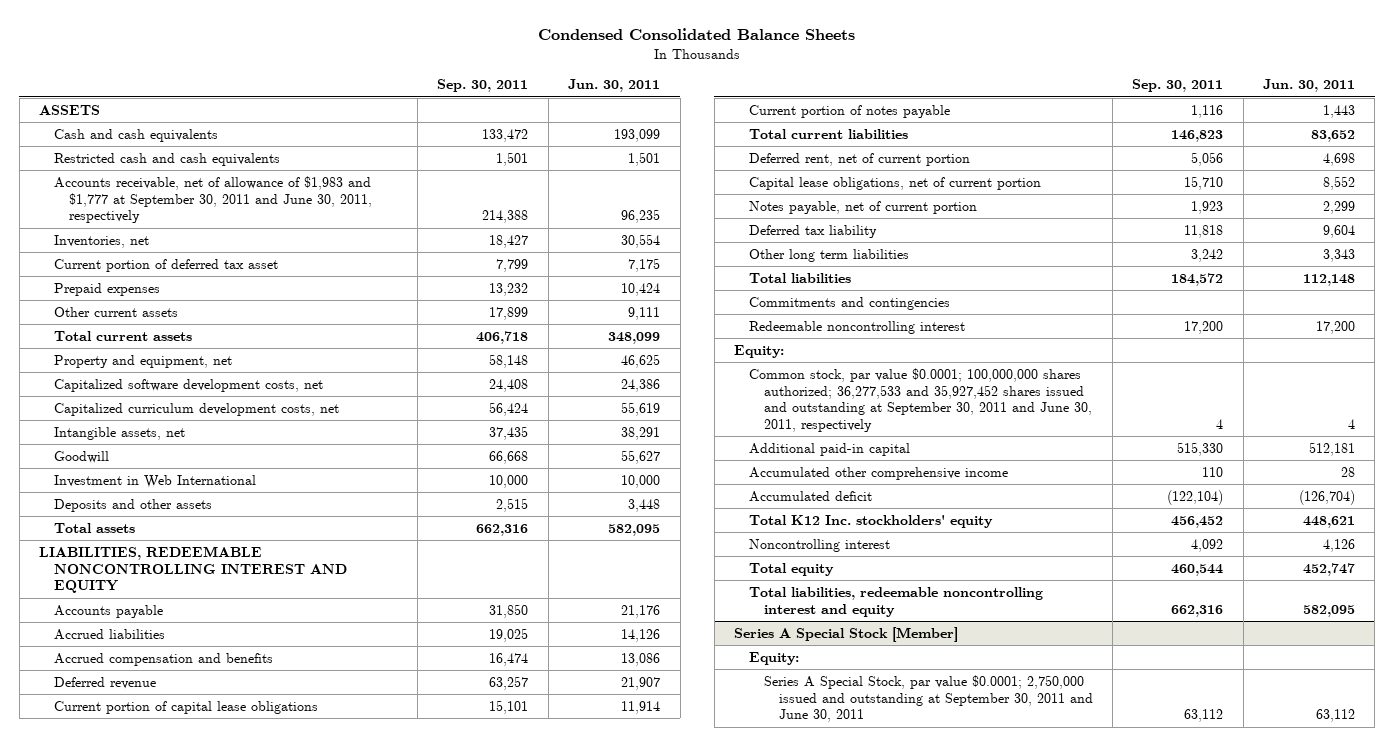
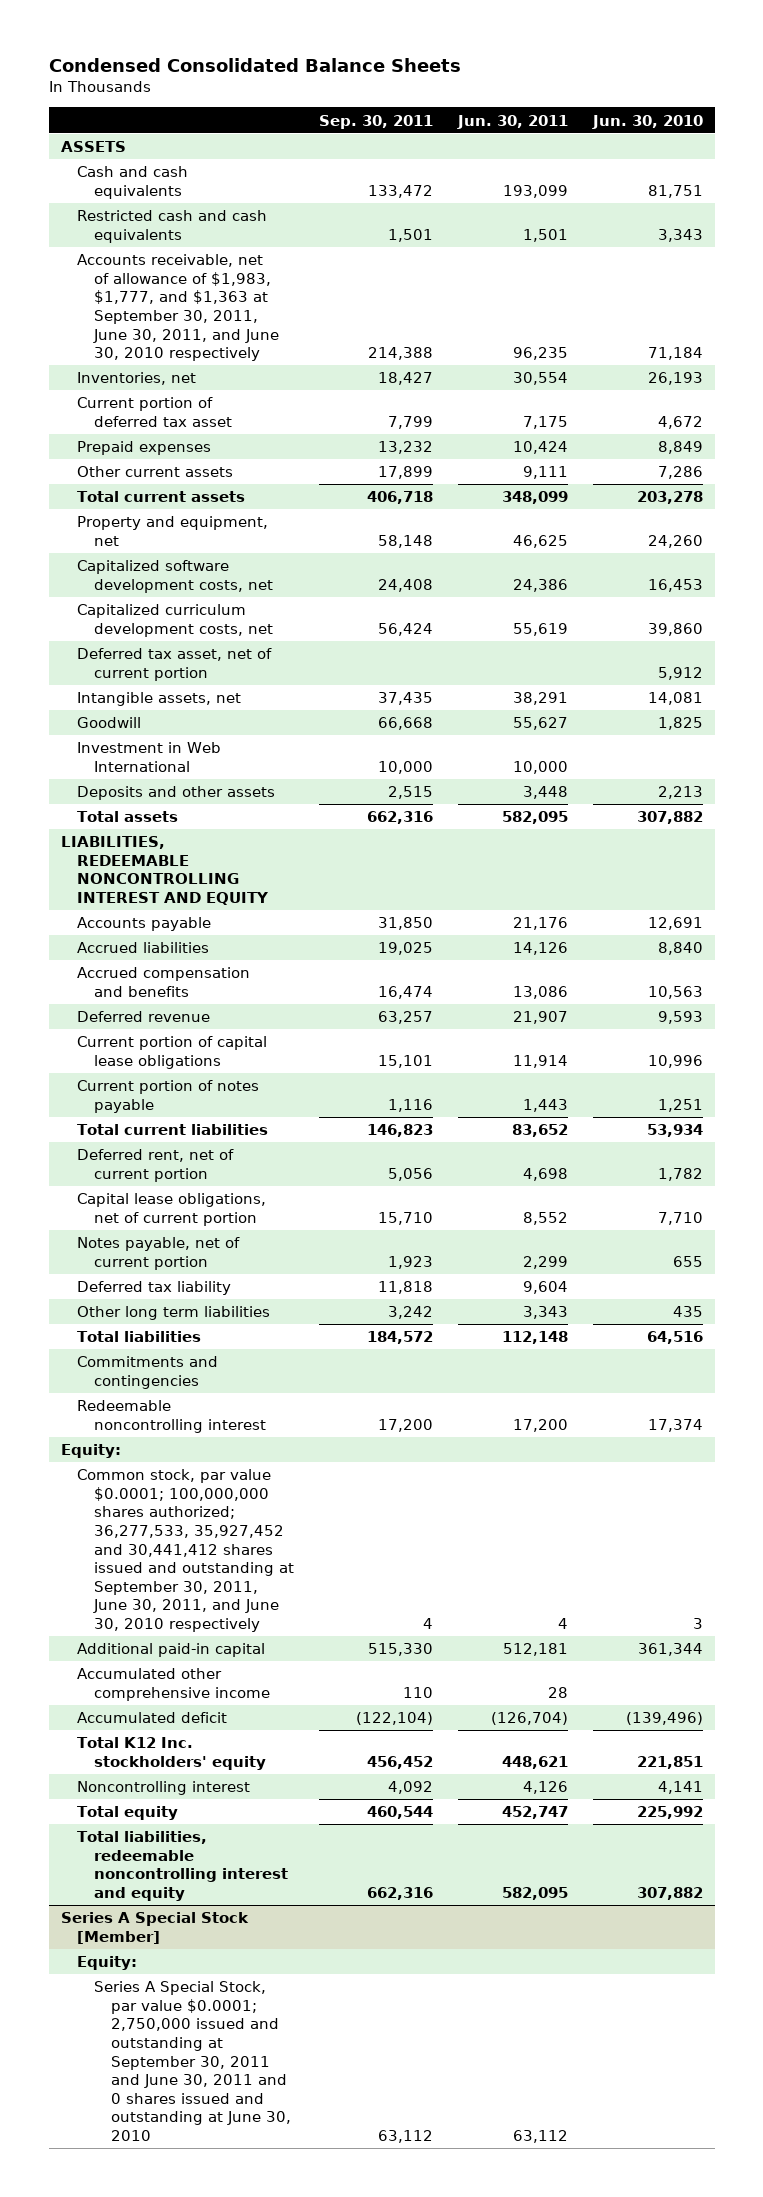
- | Sep. 30, 2011 | Jun. 30, 2011
+ | Sep. 30, 2011 | Jun. 30, 2011 | Jun. 30, 2010
- Accounts receivable, net of allowance of $1,983 and $1,777 at September 30, 2011 and June 30, 2011, respectively | 214,388 | 96,235
+ Accounts receivable, net of allowance of $1,983, $1,777, and $1,363 at September 30, 2011, June 30, 2011, and June 30, 2010 respectively | 214,388 | 96,235 | 71,184
+ Deferred tax asset, net of current portion | | | 5,912
- Common stock, par value $0.0001; 100,000,000 shares authorized; 36,277,533 and 35,927,452 shares issued and outstanding at September 30, 2011 and June 30, 2011, respectively | 4 | 4
+ Common stock, par value $0.0001; 100,000,000 shares authorized; 36,277,533, 35,927,452 and 30,441,412 shares issued and outstanding at September 30, 2011, June 30, 2011, and June 30, 2010 respectively | 4 | 4 | 3
@ Series A Special Stock [Member]
- Series A Special Stock, par value $0.0001; 2,750,000 issued and outstanding at September 30, 2011 and June 30, 2011 | 63,112 | 63,112
+ Series A Special Stock, par value $0.0001; 2,750,000 issued and outstanding at September 30, 2011 and June 30, 2011 and 0 shares issued and outstanding at June 30, 2010 | 63,112 | 63,112 |

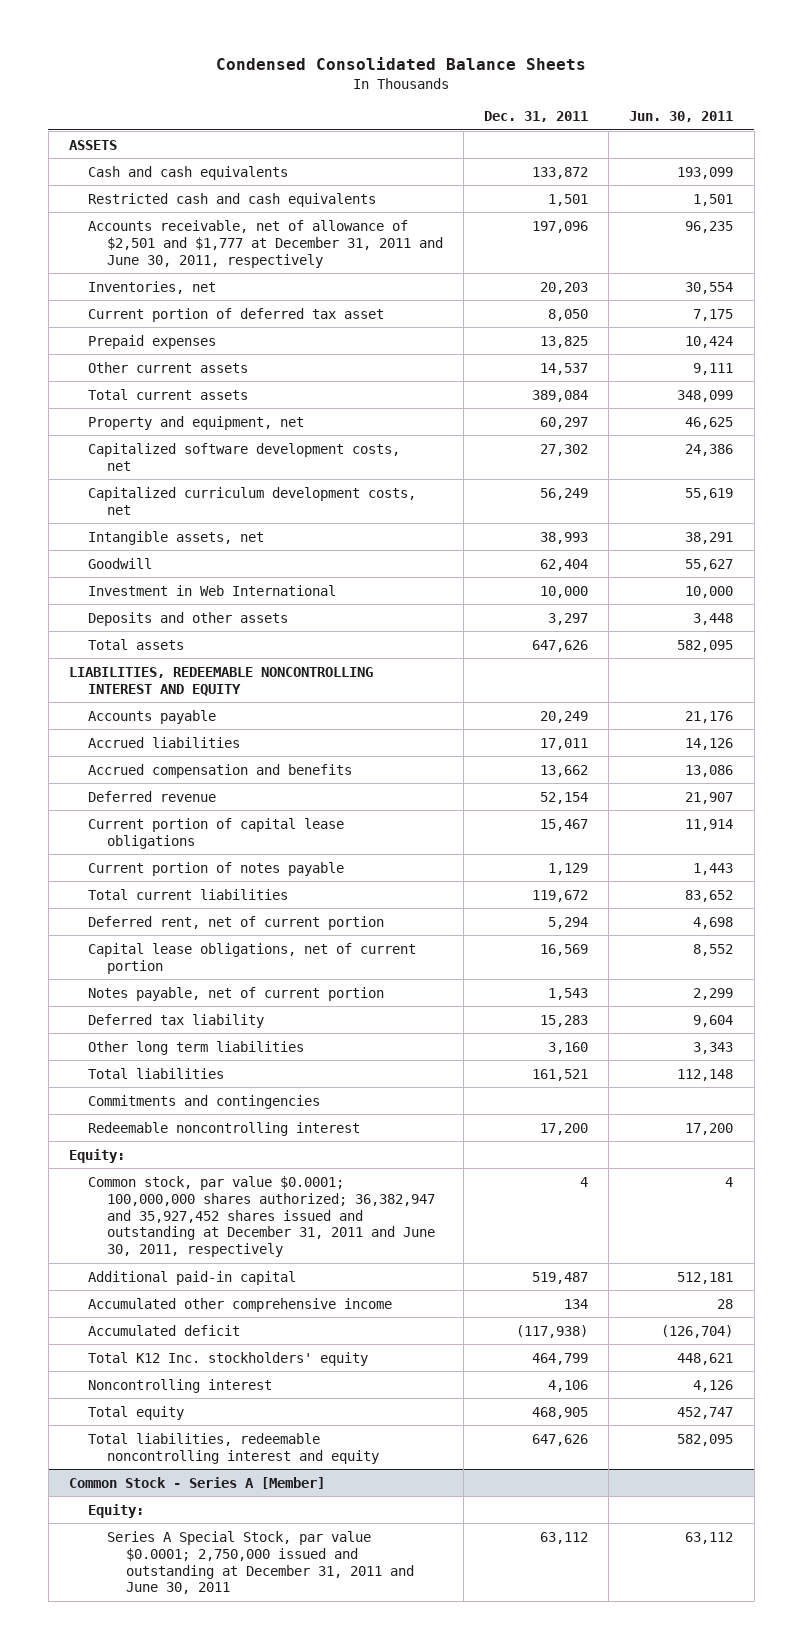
- | Sep. 30, 2011 | Jun. 30, 2011 | Jun. 30, 2010
+ | Dec. 31, 2011 | Jun. 30, 2011
- Accounts receivable, net of allowance of $1,983, $1,777, and $1,363 at September 30, 2011, June 30, 2011, and June 30, 2010 respectively | 214,388 | 96,235 | 71,184
+ Accounts receivable, net of allowance of $2,501 and $1,777 at December 31, 2011 and June 30, 2011, respectively | 197,096 | 96,235
- Deferred tax asset, net of current portion | | | 5,912
- Common stock, par value $0.0001; 100,000,000 shares authorized; 36,277,533, 35,927,452 and 30,441,412 shares issued and outstanding at September 30, 2011, June 30, 2011, and June 30, 2010 respectively | 4 | 4 | 3
+ Common stock, par value $0.0001; 100,000,000 shares authorized; 36,382,947 and 35,927,452 shares issued and outstanding at December 31, 2011 and June 30, 2011, respectively | 4 | 4
- Series A Special Stock [Member]
+ Common Stock - Series A [Member]
- Series A Special Stock, par value $0.0001; 2,750,000 issued and outstanding at September 30, 2011 and June 30, 2011 and 0 shares issued and outstanding at June 30, 2010 | 63,112 | 63,112 |
+ Series A Special Stock, par value $0.0001; 2,750,000 issued and outstanding at December 31, 2011 and June 30, 2011 | 63,112 | 63,112

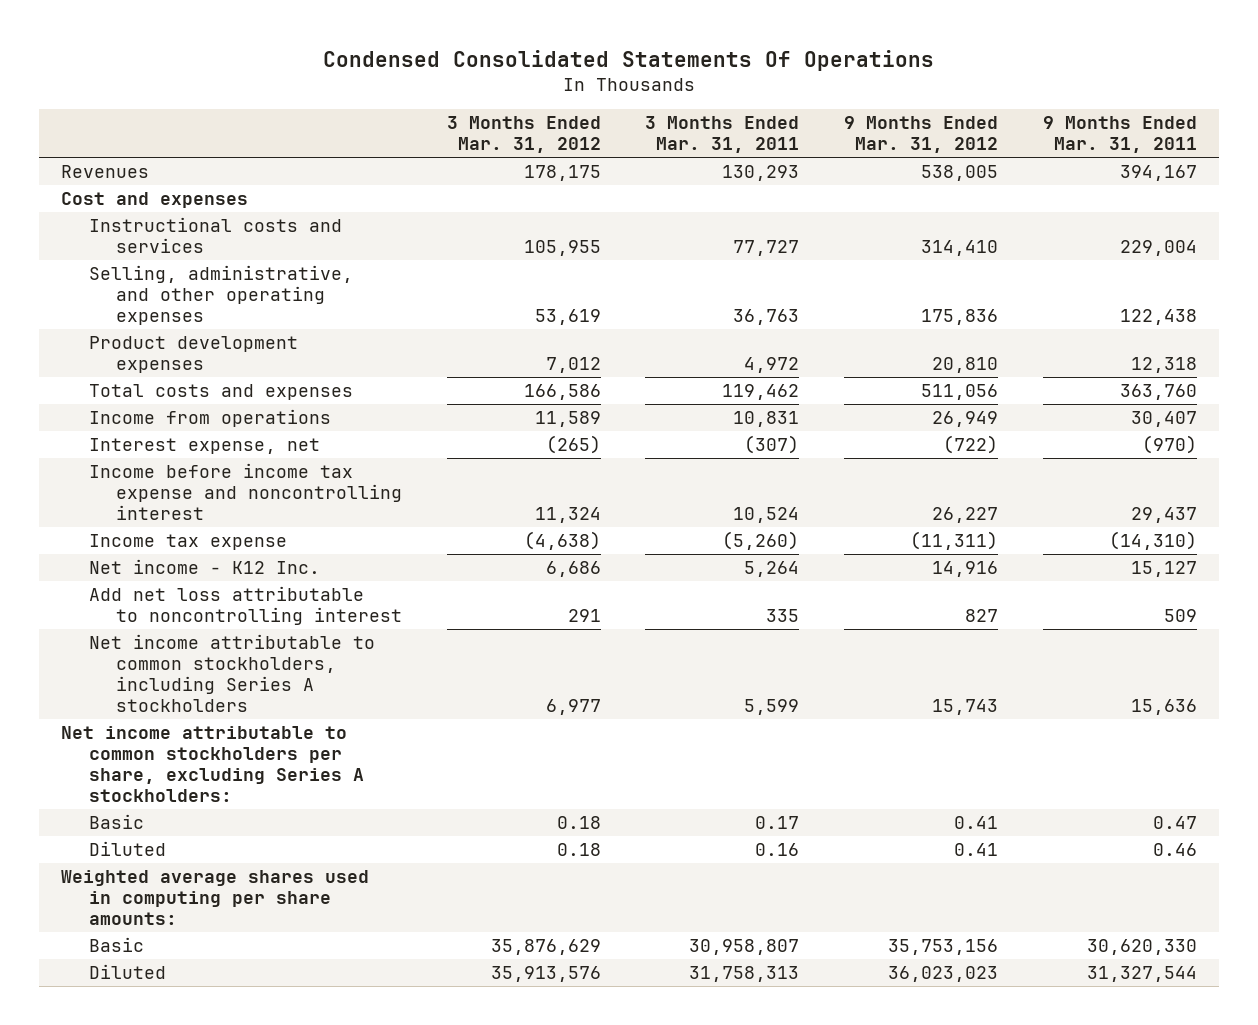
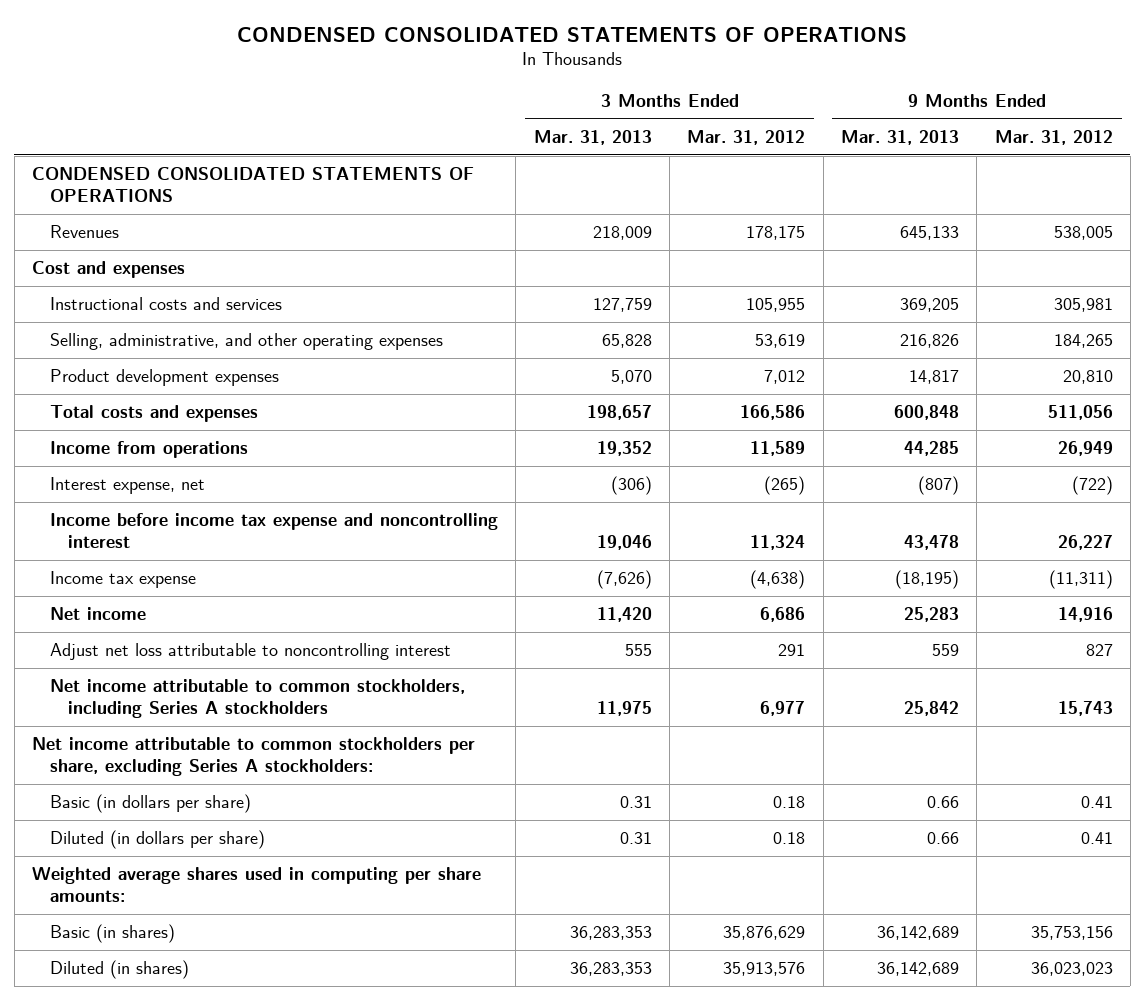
- Condensed Consolidated Statements Of Operations
+ CONDENSED CONSOLIDATED STATEMENTS OF OPERATIONS
- | 3 Months Ended Mar. 31, 2012 | 3 Months Ended Mar. 31, 2011 | 9 Months Ended Mar. 31, 2012 | 9 Months Ended Mar. 31, 2011
+ | 3 Months Ended Mar. 31, 2013 | 3 Months Ended Mar. 31, 2012 | 9 Months Ended Mar. 31, 2013 | 9 Months Ended Mar. 31, 2012
+ CONDENSED CONSOLIDATED STATEMENTS OF OPERATIONS
- Instructional costs and services | 105,955 | 77,727 | 314,410 | 229,004
- Selling, administrative, and other operating expenses | 53,619 | 36,763 | 175,836 | 122,438
+ Instructional costs and services | 127,759 | 105,955 | 369,205 | 305,981
+ Selling, administrative, and other operating expenses | 65,828 | 53,619 | 216,826 | 184,265
- Net income - K12 Inc. | 6,686 | 5,264 | 14,916 | 15,127
- Add net loss attributable to noncontrolling interest | 291 | 335 | 827 | 509
+ Net income | 11,420 | 6,686 | 25,283 | 14,916
+ Adjust net loss attributable to noncontrolling interest | 555 | 291 | 559 | 827
- Basic | 0.18 | 0.17 | 0.41 | 0.47
- Diluted | 0.18 | 0.16 | 0.41 | 0.46
+ Basic (in dollars per share) | 0.31 | 0.18 | 0.66 | 0.41
+ Diluted (in dollars per share) | 0.31 | 0.18 | 0.66 | 0.41
- Basic | 35,876,629 | 30,958,807 | 35,753,156 | 30,620,330
- Diluted | 35,913,576 | 31,758,313 | 36,023,023 | 31,327,544
+ Basic (in shares) | 36,283,353 | 35,876,629 | 36,142,689 | 35,753,156
+ Diluted (in shares) | 36,283,353 | 35,913,576 | 36,142,689 | 36,023,023

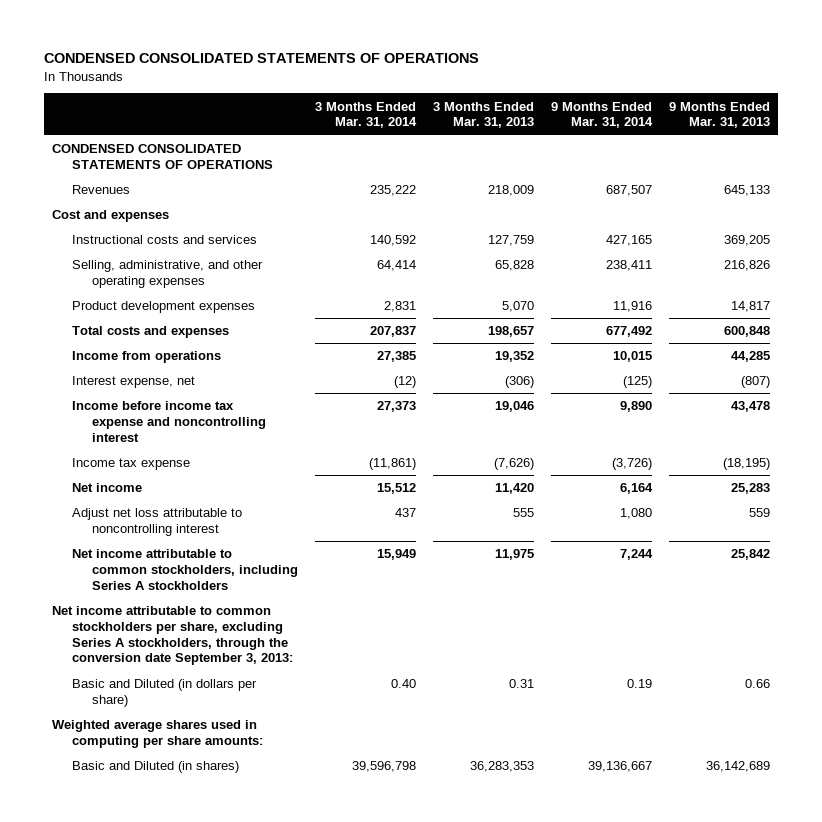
- | 3 Months Ended Mar. 31, 2013 | 3 Months Ended Mar. 31, 2012 | 9 Months Ended Mar. 31, 2013 | 9 Months Ended Mar. 31, 2012
+ | 3 Months Ended Mar. 31, 2014 | 3 Months Ended Mar. 31, 2013 | 9 Months Ended Mar. 31, 2014 | 9 Months Ended Mar. 31, 2013
- Net income attributable to common stockholders per share, excluding Series A stockholders:
- Basic (in dollars per share) | 0.31 | 0.18 | 0.66 | 0.41
- Diluted (in dollars per share) | 0.31 | 0.18 | 0.66 | 0.41
+ Net income attributable to common stockholders per share, excluding Series A stockholders, through the conversion date September 3, 2013:
+ Basic and Diluted (in dollars per share) | 0.40 | 0.31 | 0.19 | 0.66
- Basic (in shares) | 36,283,353 | 35,876,629 | 36,142,689 | 35,753,156
- Diluted (in shares) | 36,283,353 | 35,913,576 | 36,142,689 | 36,023,023
+ Basic and Diluted (in shares) | 39,596,798 | 36,283,353 | 39,136,667 | 36,142,689

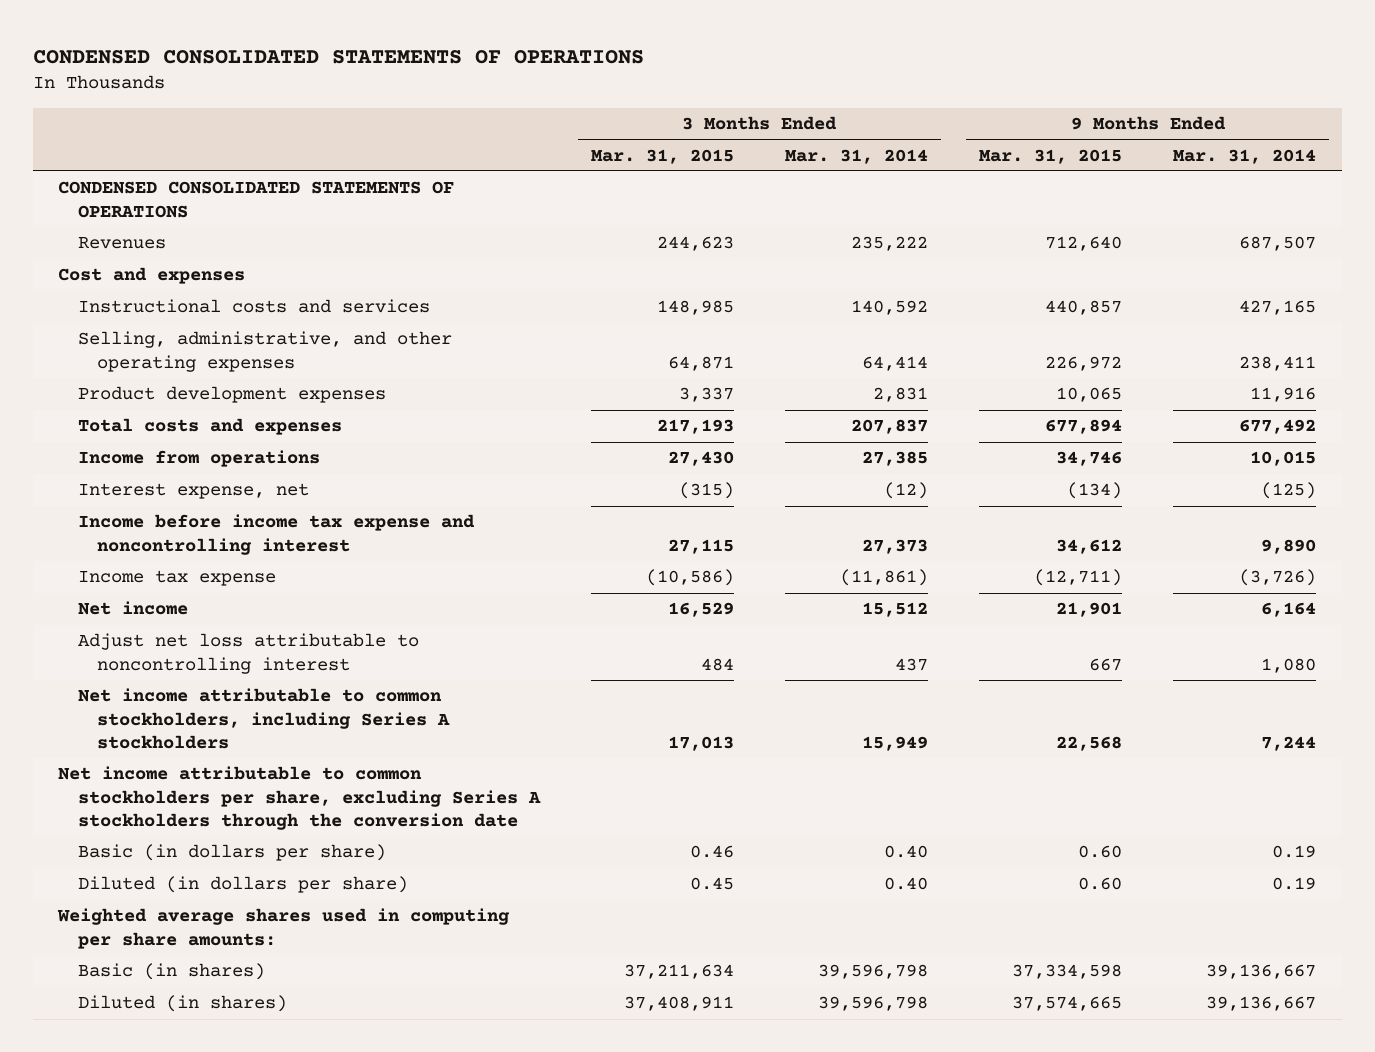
- | 3 Months Ended Mar. 31, 2014 | 3 Months Ended Mar. 31, 2013 | 9 Months Ended Mar. 31, 2014 | 9 Months Ended Mar. 31, 2013
+ | 3 Months Ended Mar. 31, 2015 | 3 Months Ended Mar. 31, 2014 | 9 Months Ended Mar. 31, 2015 | 9 Months Ended Mar. 31, 2014
- Net income attributable to common stockholders per share, excluding Series A stockholders, through the conversion date September 3, 2013:
- Basic and Diluted (in dollars per share) | 0.40 | 0.31 | 0.19 | 0.66
+ Net income attributable to common stockholders per share, excluding Series A stockholders through the conversion date
+ Basic (in dollars per share) | 0.46 | 0.40 | 0.60 | 0.19
+ Diluted (in dollars per share) | 0.45 | 0.40 | 0.60 | 0.19
- Basic and Diluted (in shares) | 39,596,798 | 36,283,353 | 39,136,667 | 36,142,689
+ Basic (in shares) | 37,211,634 | 39,596,798 | 37,334,598 | 39,136,667
+ Diluted (in shares) | 37,408,911 | 39,596,798 | 37,574,665 | 39,136,667

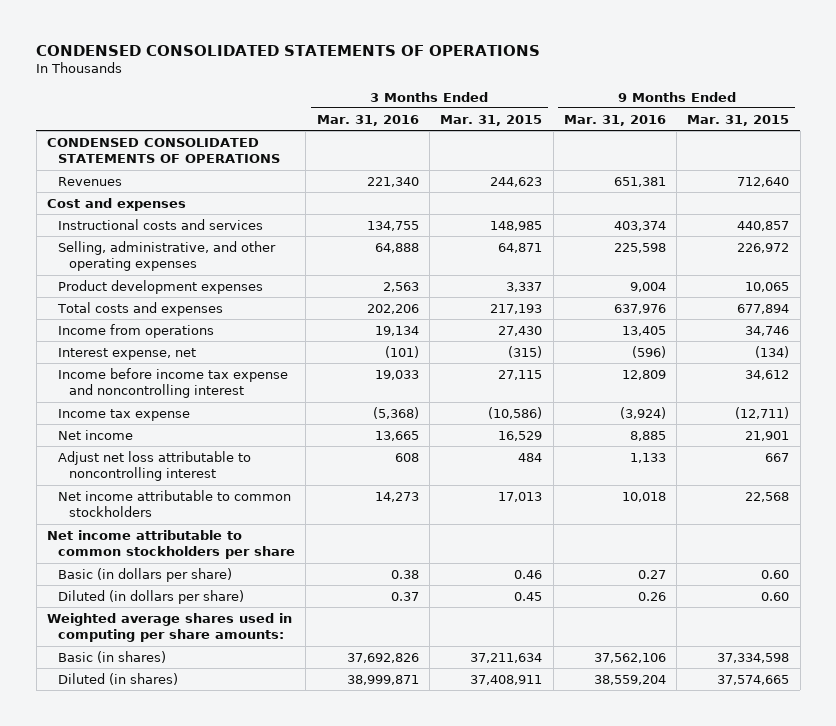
- | 3 Months Ended Mar. 31, 2015 | 3 Months Ended Mar. 31, 2014 | 9 Months Ended Mar. 31, 2015 | 9 Months Ended Mar. 31, 2014
+ | 3 Months Ended Mar. 31, 2016 | 3 Months Ended Mar. 31, 2015 | 9 Months Ended Mar. 31, 2016 | 9 Months Ended Mar. 31, 2015
- Net income attributable to common stockholders, including Series A stockholders | 17,013 | 15,949 | 22,568 | 7,244
- Net income attributable to common stockholders per share, excluding Series A stockholders through the conversion date
+ Net income attributable to common stockholders | 14,273 | 17,013 | 10,018 | 22,568
+ Net income attributable to common stockholders per share

